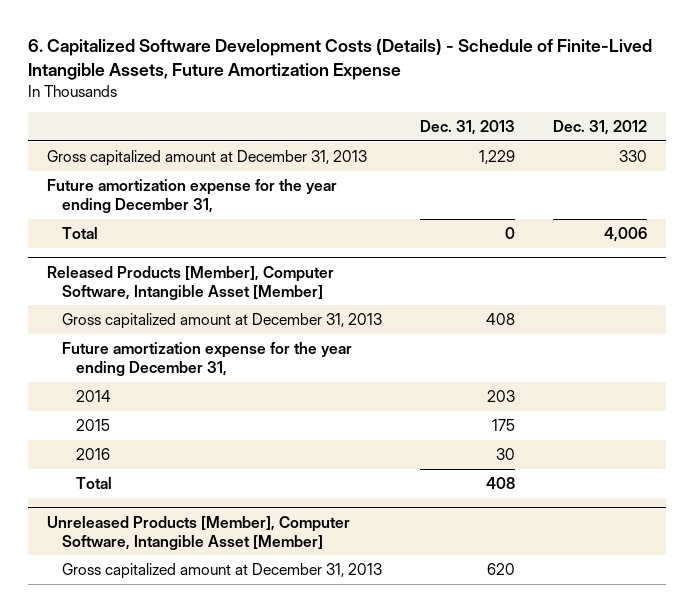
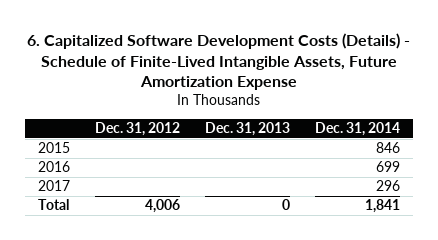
- | Dec. 31, 2013 | Dec. 31, 2012
+ | Dec. 31, 2012 | Dec. 31, 2013 | Dec. 31, 2014
- Gross capitalized amount at December 31, 2013 | 1,229 | 330
- Future amortization expense for the year ending December 31,
+ 2015 | | | 846
+ 2016 | | | 699
+ 2017 | | | 296
- Released Products [Member], Computer Software, Intangible Asset [Member]
- Gross capitalized amount at December 31, 2013 | 408 |
- Future amortization expense for the year ending December 31,
- 2014 | 203 |
- 2015 | 175 |
- 2016 | 30 |
- Total | 408 |
- Unreleased Products [Member], Computer Software, Intangible Asset [Member]
- Gross capitalized amount at December 31, 2013 | 620 |

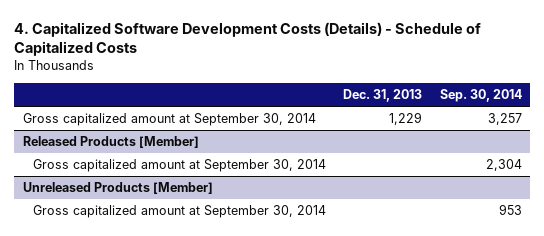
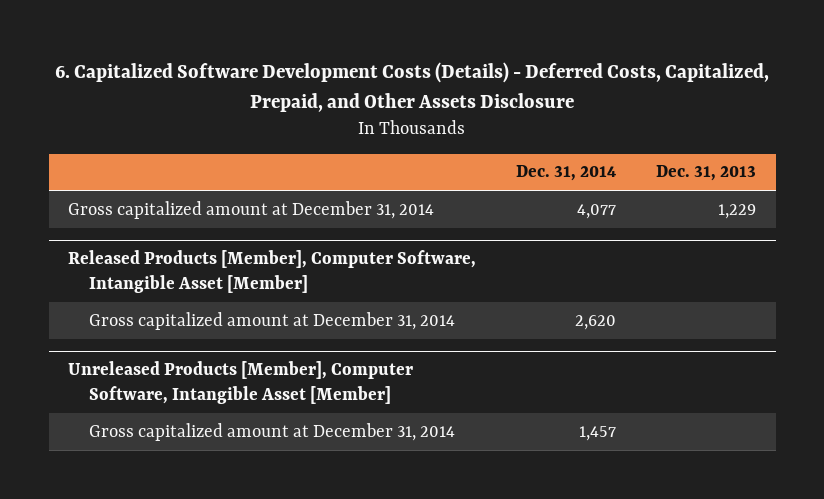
- 4. Capitalized Software Development Costs (Details) - Schedule of Capitalized Costs
+ 6. Capitalized Software Development Costs (Details) - Deferred Costs, Capitalized, Prepaid, and Other Assets Disclosure
- | Dec. 31, 2013 | Sep. 30, 2014
+ | Dec. 31, 2014 | Dec. 31, 2013
- Gross capitalized amount at September 30, 2014 | 1,229 | 3,257
- Released Products [Member]
- Gross capitalized amount at September 30, 2014 | | 2,304
- Unreleased Products [Member]
- Gross capitalized amount at September 30, 2014 | | 953
+ Gross capitalized amount at December 31, 2014 | 4,077 | 1,229
+ Released Products [Member], Computer Software, Intangible Asset [Member]
+ Gross capitalized amount at December 31, 2014 | 2,620 |
+ Unreleased Products [Member], Computer Software, Intangible Asset [Member]
+ Gross capitalized amount at December 31, 2014 | 1,457 |

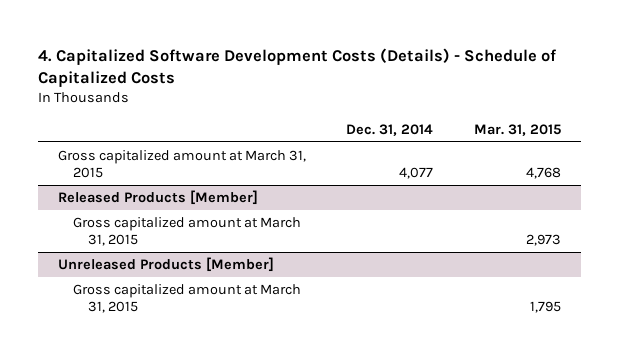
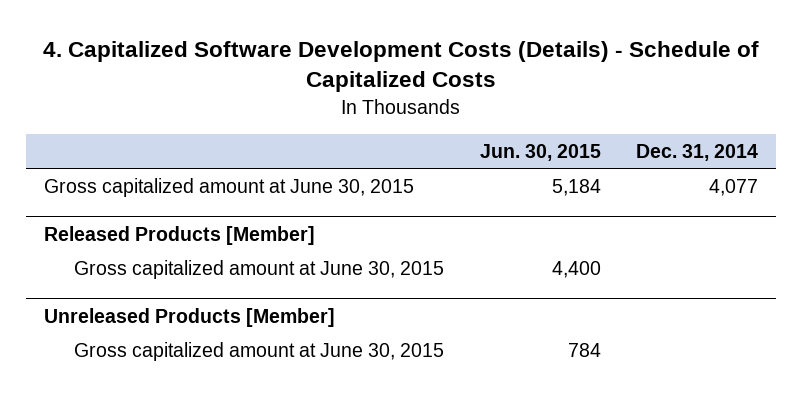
- | Dec. 31, 2014 | Mar. 31, 2015
+ | Jun. 30, 2015 | Dec. 31, 2014
- Gross capitalized amount at March 31, 2015 | 4,077 | 4,768
+ Gross capitalized amount at June 30, 2015 | 5,184 | 4,077
@ Released Products [Member]
- Gross capitalized amount at March 31, 2015 | | 2,973
+ Gross capitalized amount at June 30, 2015 | 4,400 |
@ Unreleased Products [Member]
- Gross capitalized amount at March 31, 2015 | | 1,795
+ Gross capitalized amount at June 30, 2015 | 784 |

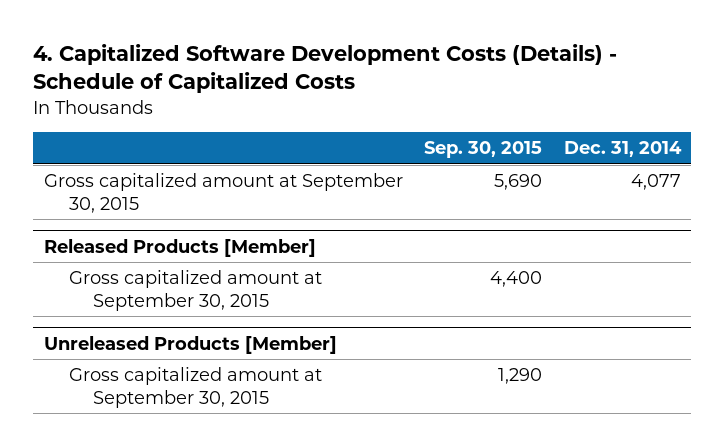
- | Jun. 30, 2015 | Dec. 31, 2014
+ | Sep. 30, 2015 | Dec. 31, 2014
- Gross capitalized amount at June 30, 2015 | 5,184 | 4,077
+ Gross capitalized amount at September 30, 2015 | 5,690 | 4,077
@ Released Products [Member]
- Gross capitalized amount at June 30, 2015 | 4,400 |
+ Gross capitalized amount at September 30, 2015 | 4,400 |
@ Unreleased Products [Member]
- Gross capitalized amount at June 30, 2015 | 784 |
+ Gross capitalized amount at September 30, 2015 | 1,290 |

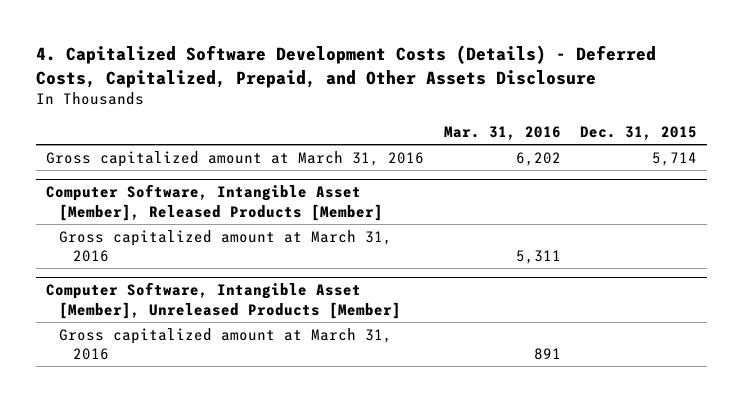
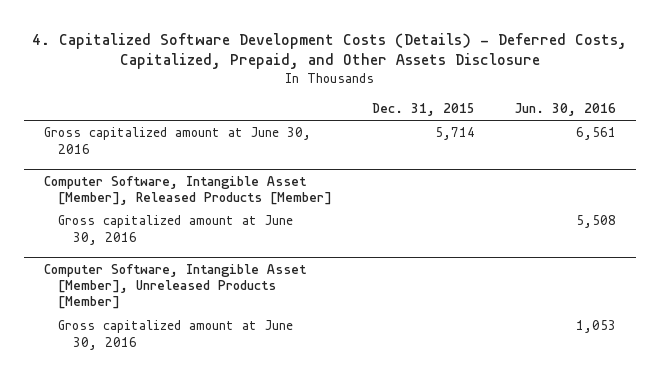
- | Mar. 31, 2016 | Dec. 31, 2015
+ | Dec. 31, 2015 | Jun. 30, 2016
- Gross capitalized amount at March 31, 2016 | 6,202 | 5,714
+ Gross capitalized amount at June 30, 2016 | 5,714 | 6,561
@ Computer Software, Intangible Asset [Member], Released Products [Member]
- Gross capitalized amount at March 31, 2016 | 5,311 |
+ Gross capitalized amount at June 30, 2016 | | 5,508
@ Computer Software, Intangible Asset [Member], Unreleased Products [Member]
- Gross capitalized amount at March 31, 2016 | 891 |
+ Gross capitalized amount at June 30, 2016 | | 1,053

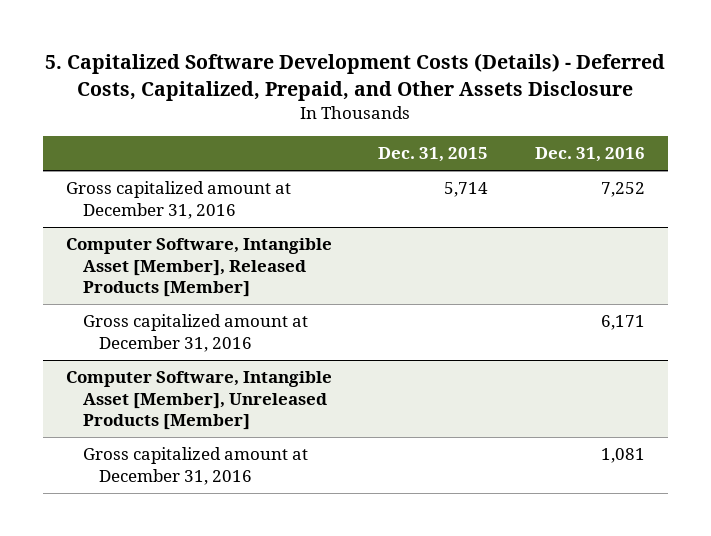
- 4. Capitalized Software Development Costs (Details) - Deferred Costs, Capitalized, Prepaid, and Other Assets Disclosure
+ 5. Capitalized Software Development Costs (Details) - Deferred Costs, Capitalized, Prepaid, and Other Assets Disclosure
- | Dec. 31, 2015 | Jun. 30, 2016
+ | Dec. 31, 2015 | Dec. 31, 2016
- Gross capitalized amount at June 30, 2016 | 5,714 | 6,561
+ Gross capitalized amount at December 31, 2016 | 5,714 | 7,252
@ Computer Software, Intangible Asset [Member], Released Products [Member]
- Gross capitalized amount at June 30, 2016 | | 5,508
+ Gross capitalized amount at December 31, 2016 | | 6,171
@ Computer Software, Intangible Asset [Member], Unreleased Products [Member]
- Gross capitalized amount at June 30, 2016 | | 1,053
+ Gross capitalized amount at December 31, 2016 | | 1,081

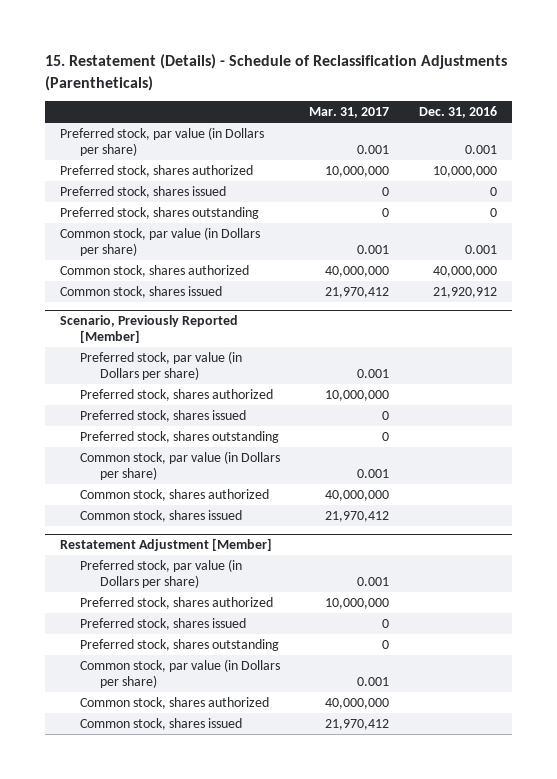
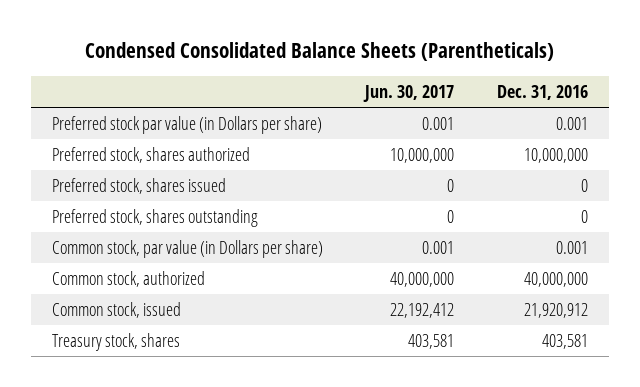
- 15. Restatement (Details) - Schedule of Reclassification Adjustments (Parentheticals)
+ Condensed Consolidated Balance Sheets (Parentheticals)
- | Mar. 31, 2017 | Dec. 31, 2016
+ | Jun. 30, 2017 | Dec. 31, 2016
- Preferred stock, par value (in Dollars per share) | 0.001 | 0.001
+ Preferred stock par value (in Dollars per share) | 0.001 | 0.001
- Common stock, shares authorized | 40,000,000 | 40,000,000
- Common stock, shares issued | 21,970,412 | 21,920,912
- Scenario, Previously Reported [Member]
- Preferred stock, par value (in Dollars per share) | 0.001 |
- Preferred stock, shares authorized | 10,000,000 |
- Preferred stock, shares issued | 0 |
- Preferred stock, shares outstanding | 0 |
- Common stock, par value (in Dollars per share) | 0.001 |
- Common stock, shares authorized | 40,000,000 |
- Common stock, shares issued | 21,970,412 |
- Restatement Adjustment [Member]
- Preferred stock, par value (in Dollars per share) | 0.001 |
- Preferred stock, shares authorized | 10,000,000 |
- Preferred stock, shares issued | 0 |
- Preferred stock, shares outstanding | 0 |
- Common stock, par value (in Dollars per share) | 0.001 |
- Common stock, shares authorized | 40,000,000 |
- Common stock, shares issued | 21,970,412 |
+ Common stock, authorized | 40,000,000 | 40,000,000
+ Common stock, issued | 22,192,412 | 21,920,912
+ Treasury stock, shares | 403,581 | 403,581

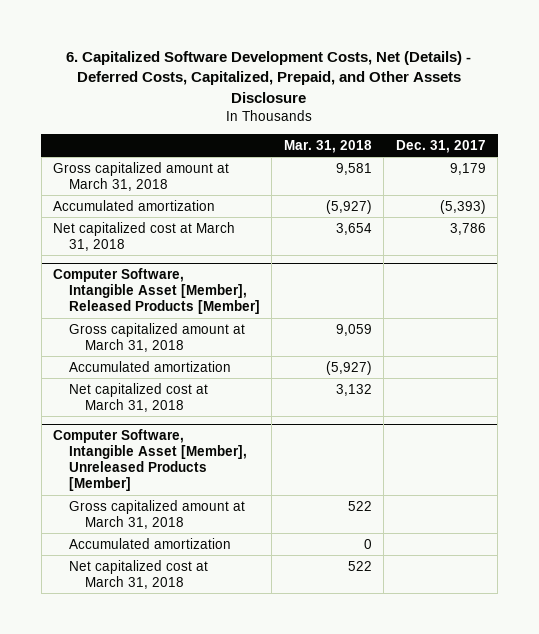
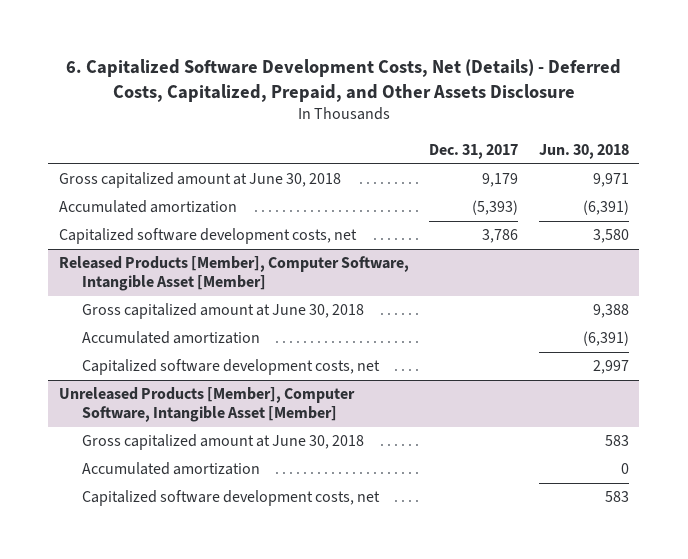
- | Mar. 31, 2018 | Dec. 31, 2017
+ | Dec. 31, 2017 | Jun. 30, 2018
- Gross capitalized amount at March 31, 2018 | 9,581 | 9,179
+ Gross capitalized amount at June 30, 2018 | 9,179 | 9,971
- Net capitalized cost at March 31, 2018 | 3,654 | 3,786
- Computer Software, Intangible Asset [Member], Released Products [Member]
- Gross capitalized amount at March 31, 2018 | 9,059 |
+ Capitalized software development costs, net | 3,786 | 3,580
+ Released Products [Member], Computer Software, Intangible Asset [Member]
+ Gross capitalized amount at June 30, 2018 | | 9,388
- Net capitalized cost at March 31, 2018 | 3,132 |
- Computer Software, Intangible Asset [Member], Unreleased Products [Member]
- Gross capitalized amount at March 31, 2018 | 522 |
+ Capitalized software development costs, net | | 2,997
+ Unreleased Products [Member], Computer Software, Intangible Asset [Member]
+ Gross capitalized amount at June 30, 2018 | | 583
- Net capitalized cost at March 31, 2018 | 522 |
+ Capitalized software development costs, net | | 583

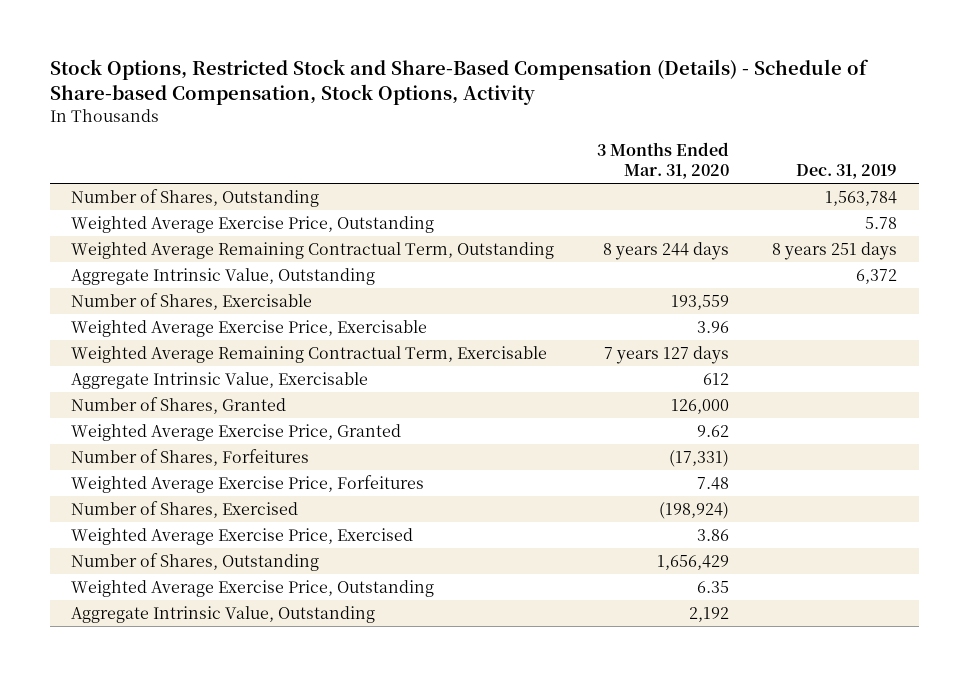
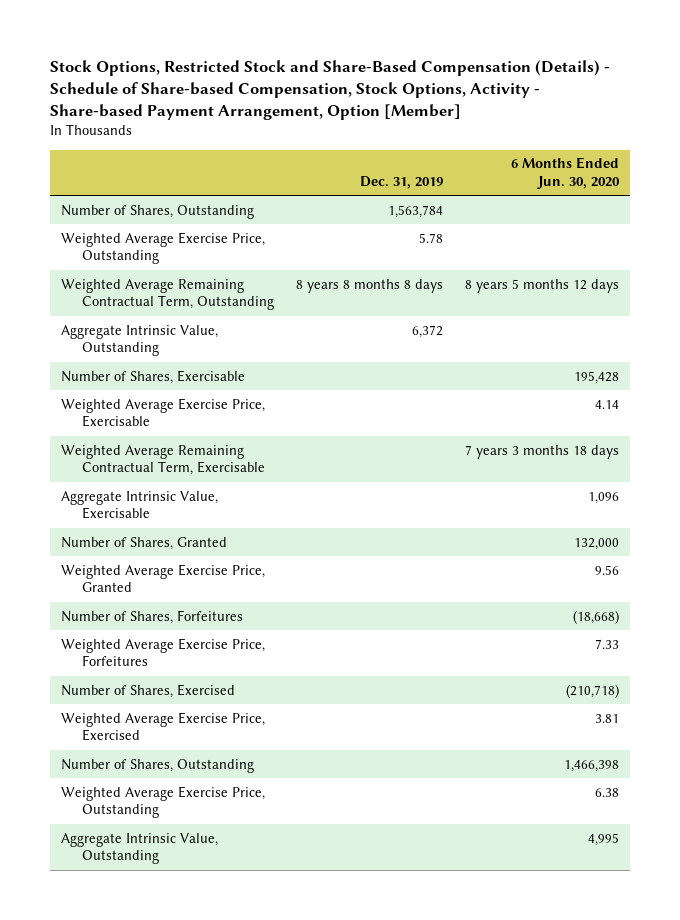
- Stock Options, Restricted Stock and Share-Based Compensation (Details) - Schedule of Share-based Compensation, Stock Options, Activity
+ Stock Options, Restricted Stock and Share-Based Compensation (Details) - Schedule of Share-based Compensation, Stock Options, Activity - Share-based Payment Arrangement, Option [Member]
- | 3 Months Ended Mar. 31, 2020 | Dec. 31, 2019
+ | Dec. 31, 2019 | 6 Months Ended Jun. 30, 2020
- Weighted Average Remaining Contractual Term, Outstanding | 8 years 244 days | 8 years 251 days
+ Weighted Average Remaining Contractual Term, Outstanding | 8 years 8 months 8 days | 8 years 5 months 12 days

